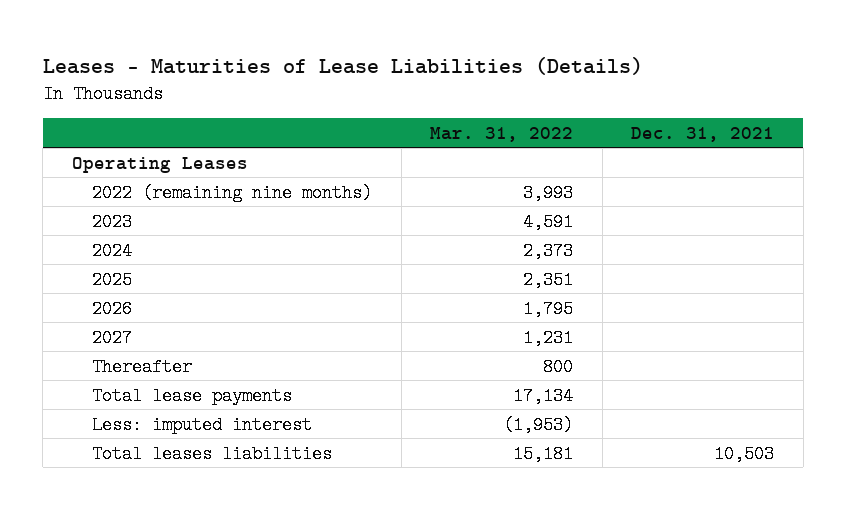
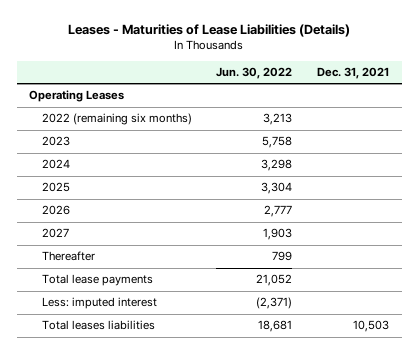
- | Mar. 31, 2022 | Dec. 31, 2021
+ | Jun. 30, 2022 | Dec. 31, 2021
- 2022 (remaining nine months) | 3,993 |
+ 2022 (remaining six months) | 3,213 |

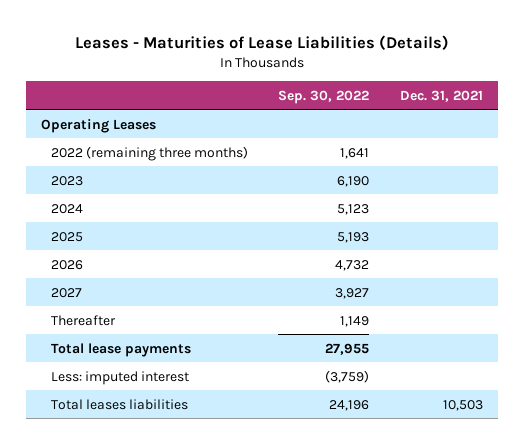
- | Jun. 30, 2022 | Dec. 31, 2021
+ | Sep. 30, 2022 | Dec. 31, 2021
- 2022 (remaining six months) | 3,213 |
+ 2022 (remaining three months) | 1,641 |

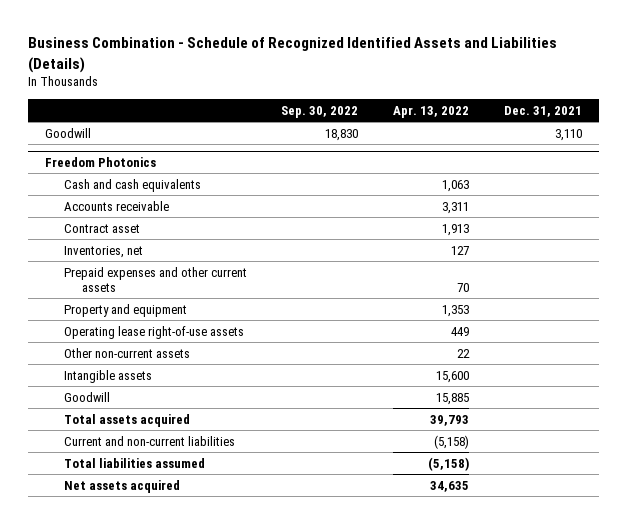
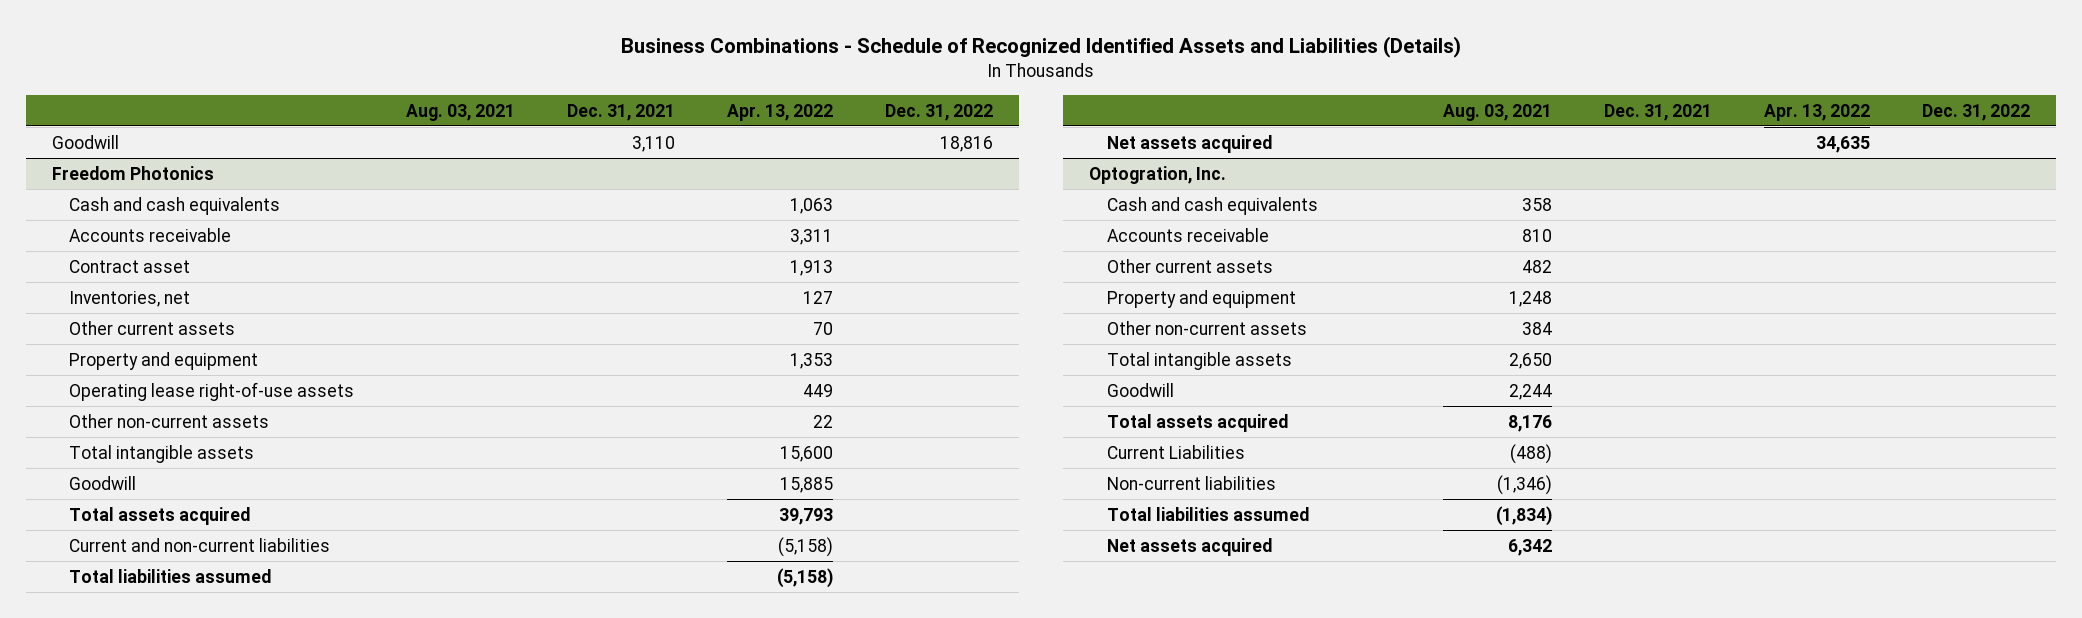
- Business Combination - Schedule of Recognized Identified Assets and Liabilities (Details)
+ Business Combinations - Schedule of Recognized Identified Assets and Liabilities (Details)
- | Sep. 30, 2022 | Apr. 13, 2022 | Dec. 31, 2021
+ | Aug. 03, 2021 | Dec. 31, 2021 | Apr. 13, 2022 | Dec. 31, 2022
@ Freedom Photonics
- Prepaid expenses and other current assets | | 70 |
+ Other current assets | | | 70 |
- Intangible assets | | 15,600 |
+ Total intangible assets | | | 15,600 |
+ Optogration, Inc.
+ Cash and cash equivalents | 358 | | |
+ Accounts receivable | 810 | | |
+ Other current assets | 482 | | |
+ Property and equipment | 1,248 | | |
+ Other non-current assets | 384 | | |
+ Total intangible assets | 2,650 | | |
+ Goodwill | 2,244 | | |
+ Total assets acquired | 8,176 | | |
+ Current Liabilities | (488) | | |
+ Non-current liabilities | (1,346) | | |
+ Total liabilities assumed | (1,834) | | |
+ Net assets acquired | 6,342 | | |

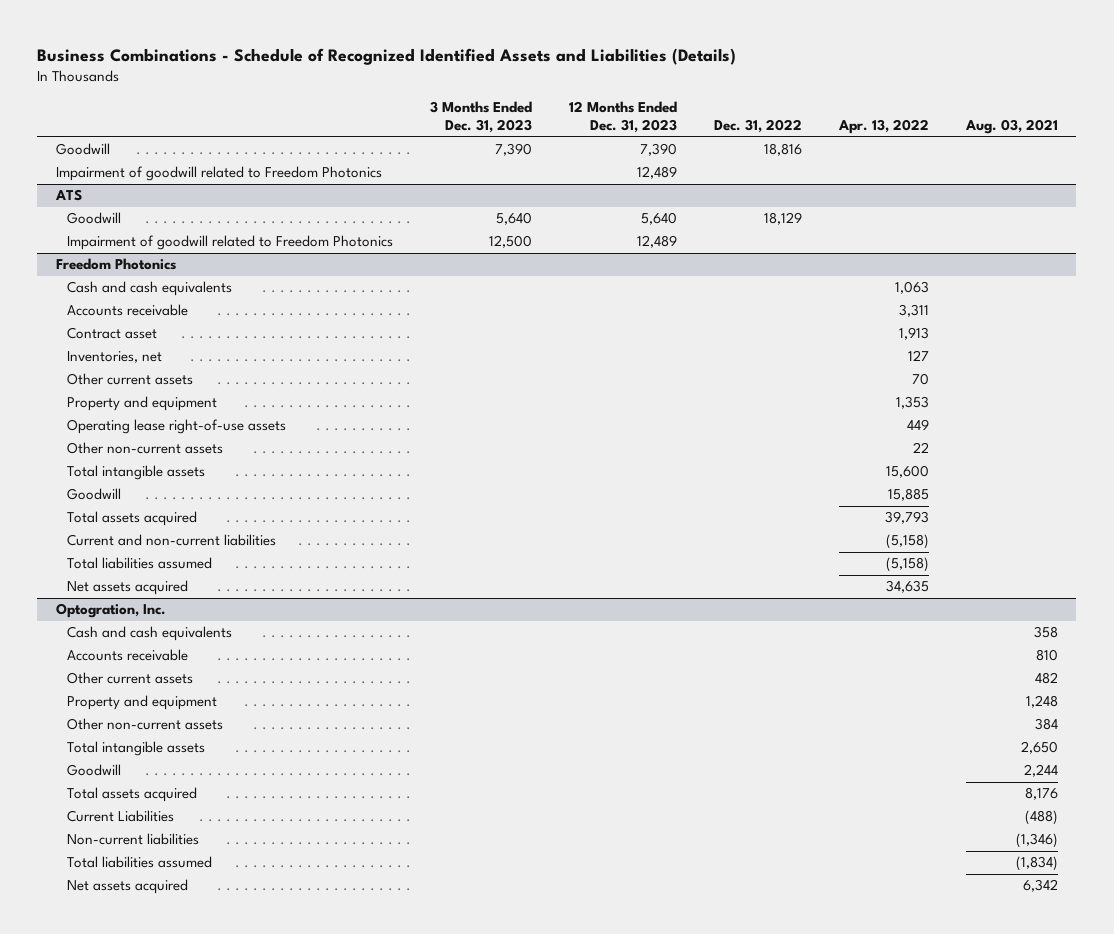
- | Aug. 03, 2021 | Dec. 31, 2021 | Apr. 13, 2022 | Dec. 31, 2022
+ | 3 Months Ended Dec. 31, 2023 | 12 Months Ended Dec. 31, 2023 | Dec. 31, 2022 | Apr. 13, 2022 | Aug. 03, 2021
+ Impairment of goodwill related to Freedom Photonics | | 12,489 | | |
+ ATS
+ Goodwill | 5,640 | 5,640 | 18,129 | |
+ Impairment of goodwill related to Freedom Photonics | 12,500 | 12,489 | | |

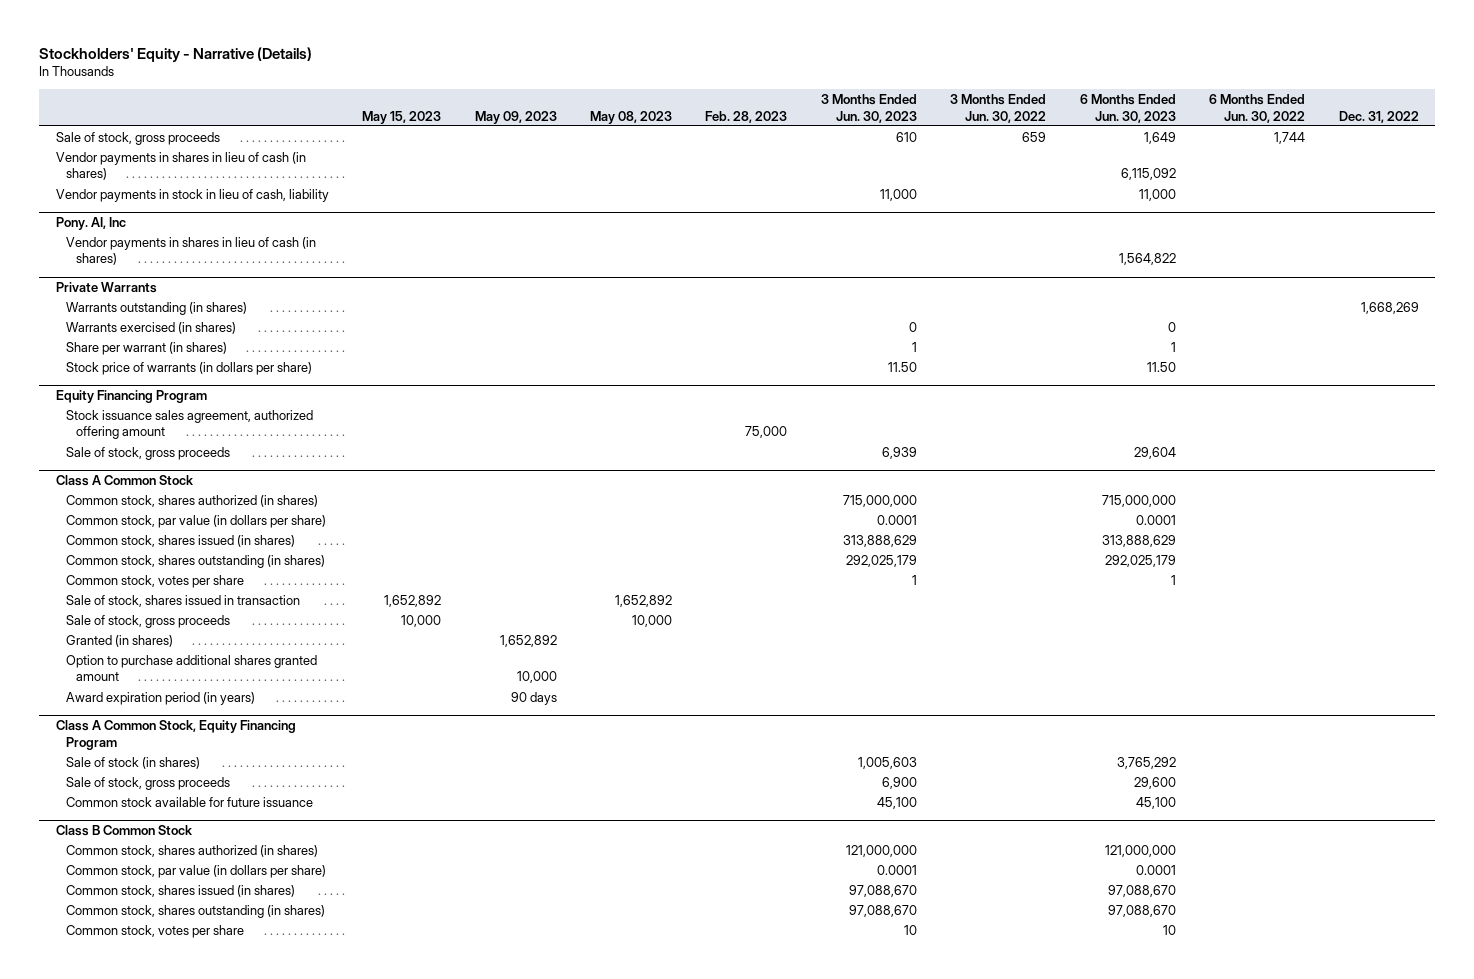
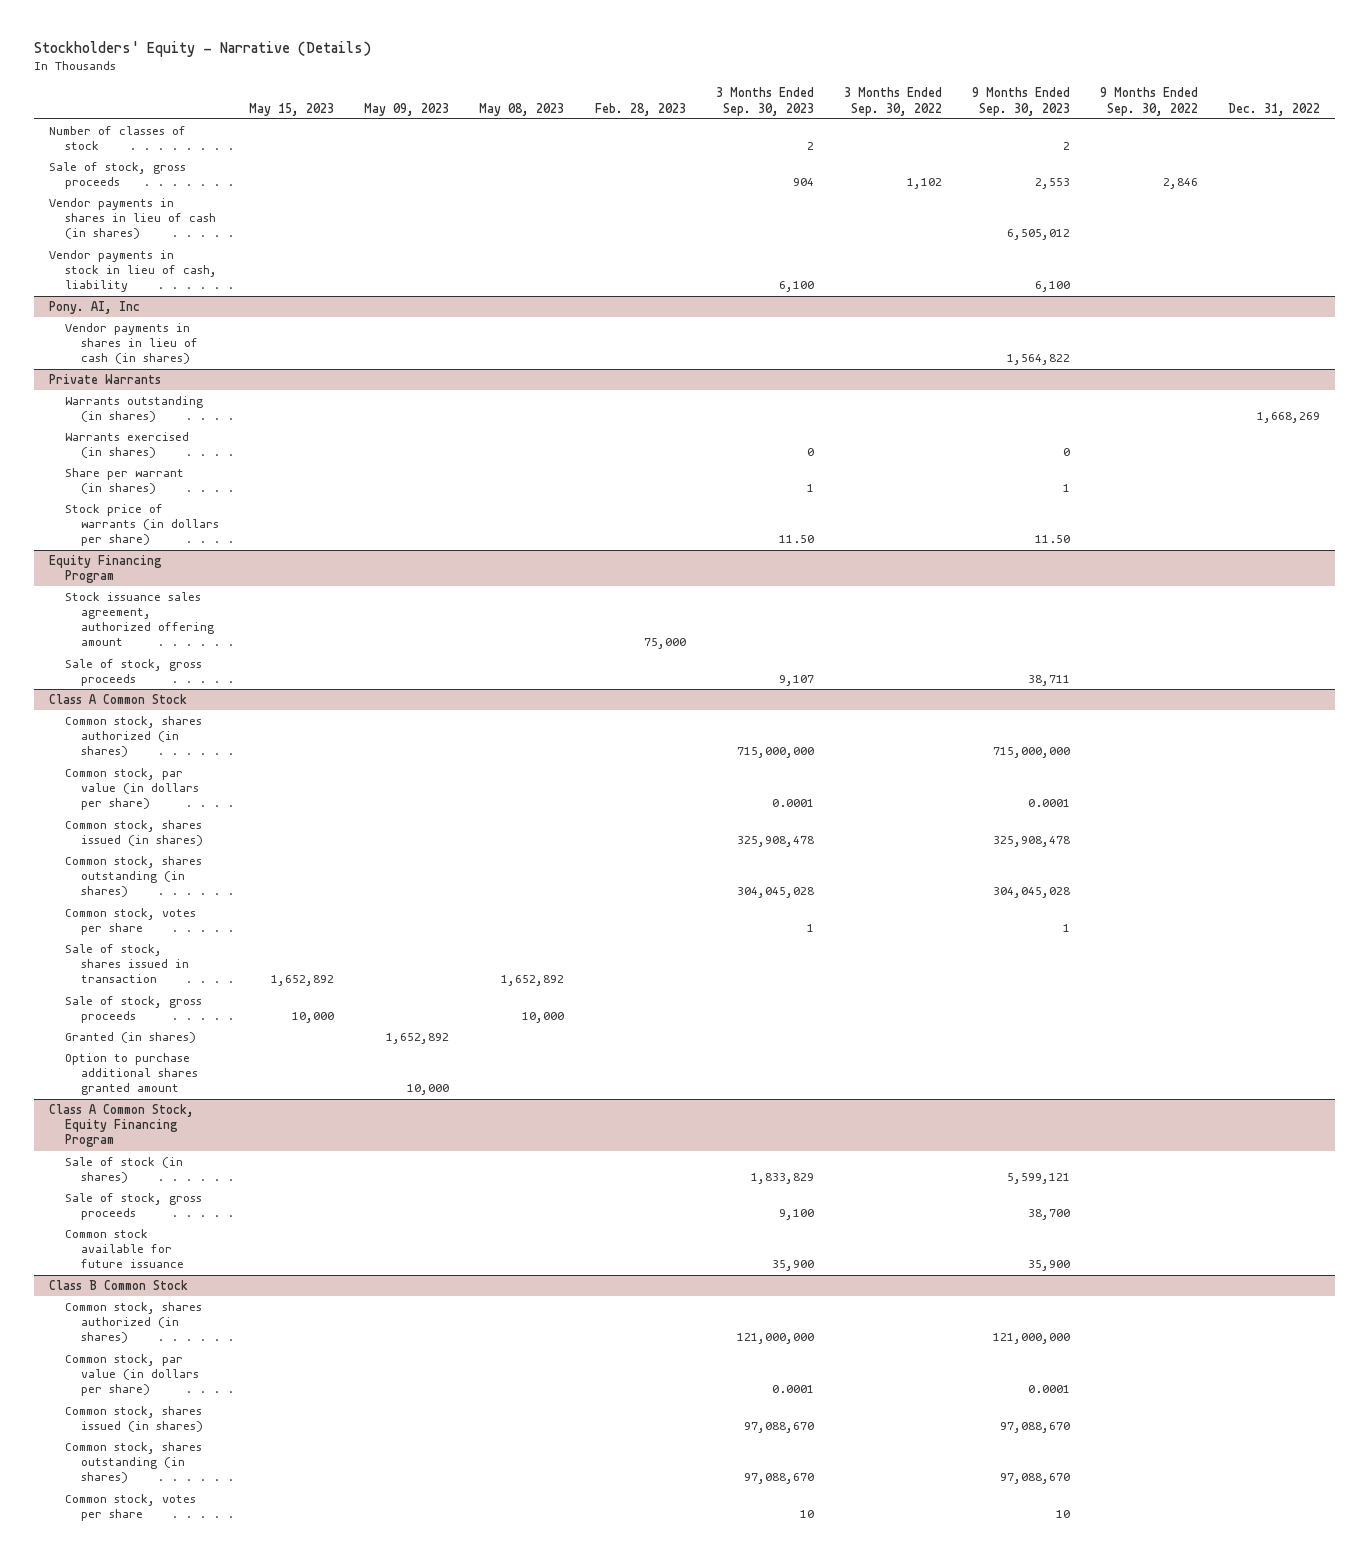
- | May 15, 2023 | May 09, 2023 | May 08, 2023 | Feb. 28, 2023 | 3 Months Ended Jun. 30, 2023 | 3 Months Ended Jun. 30, 2022 | 6 Months Ended Jun. 30, 2023 | 6 Months Ended Jun. 30, 2022 | Dec. 31, 2022
+ | May 15, 2023 | May 09, 2023 | May 08, 2023 | Feb. 28, 2023 | 3 Months Ended Sep. 30, 2023 | 3 Months Ended Sep. 30, 2022 | 9 Months Ended Sep. 30, 2023 | 9 Months Ended Sep. 30, 2022 | Dec. 31, 2022
+ Number of classes of stock | | | | | 2 | | 2 | |
@ Class A Common Stock
- Award expiration period (in years) | | 90 days | | | | | | |

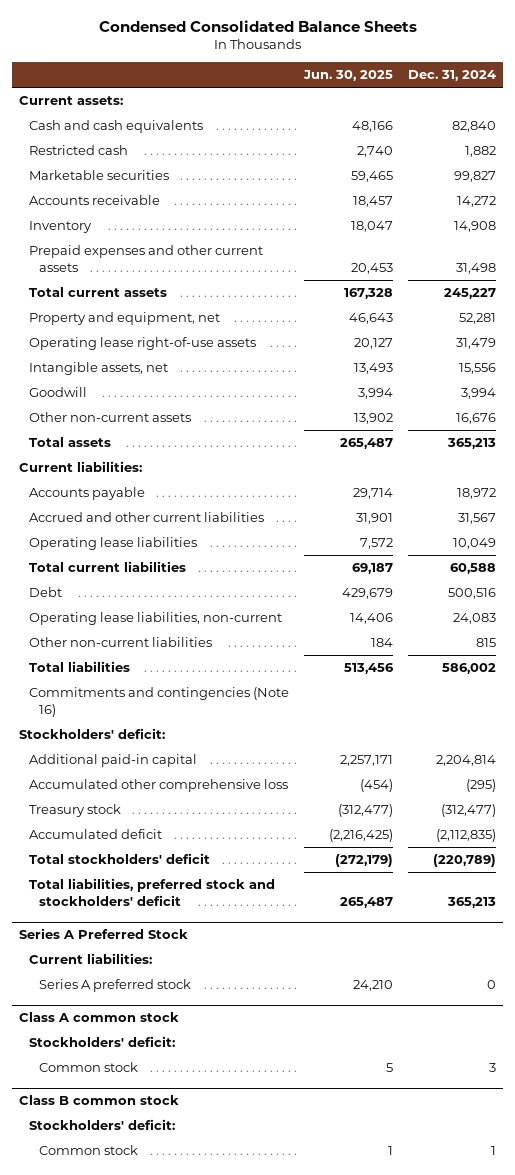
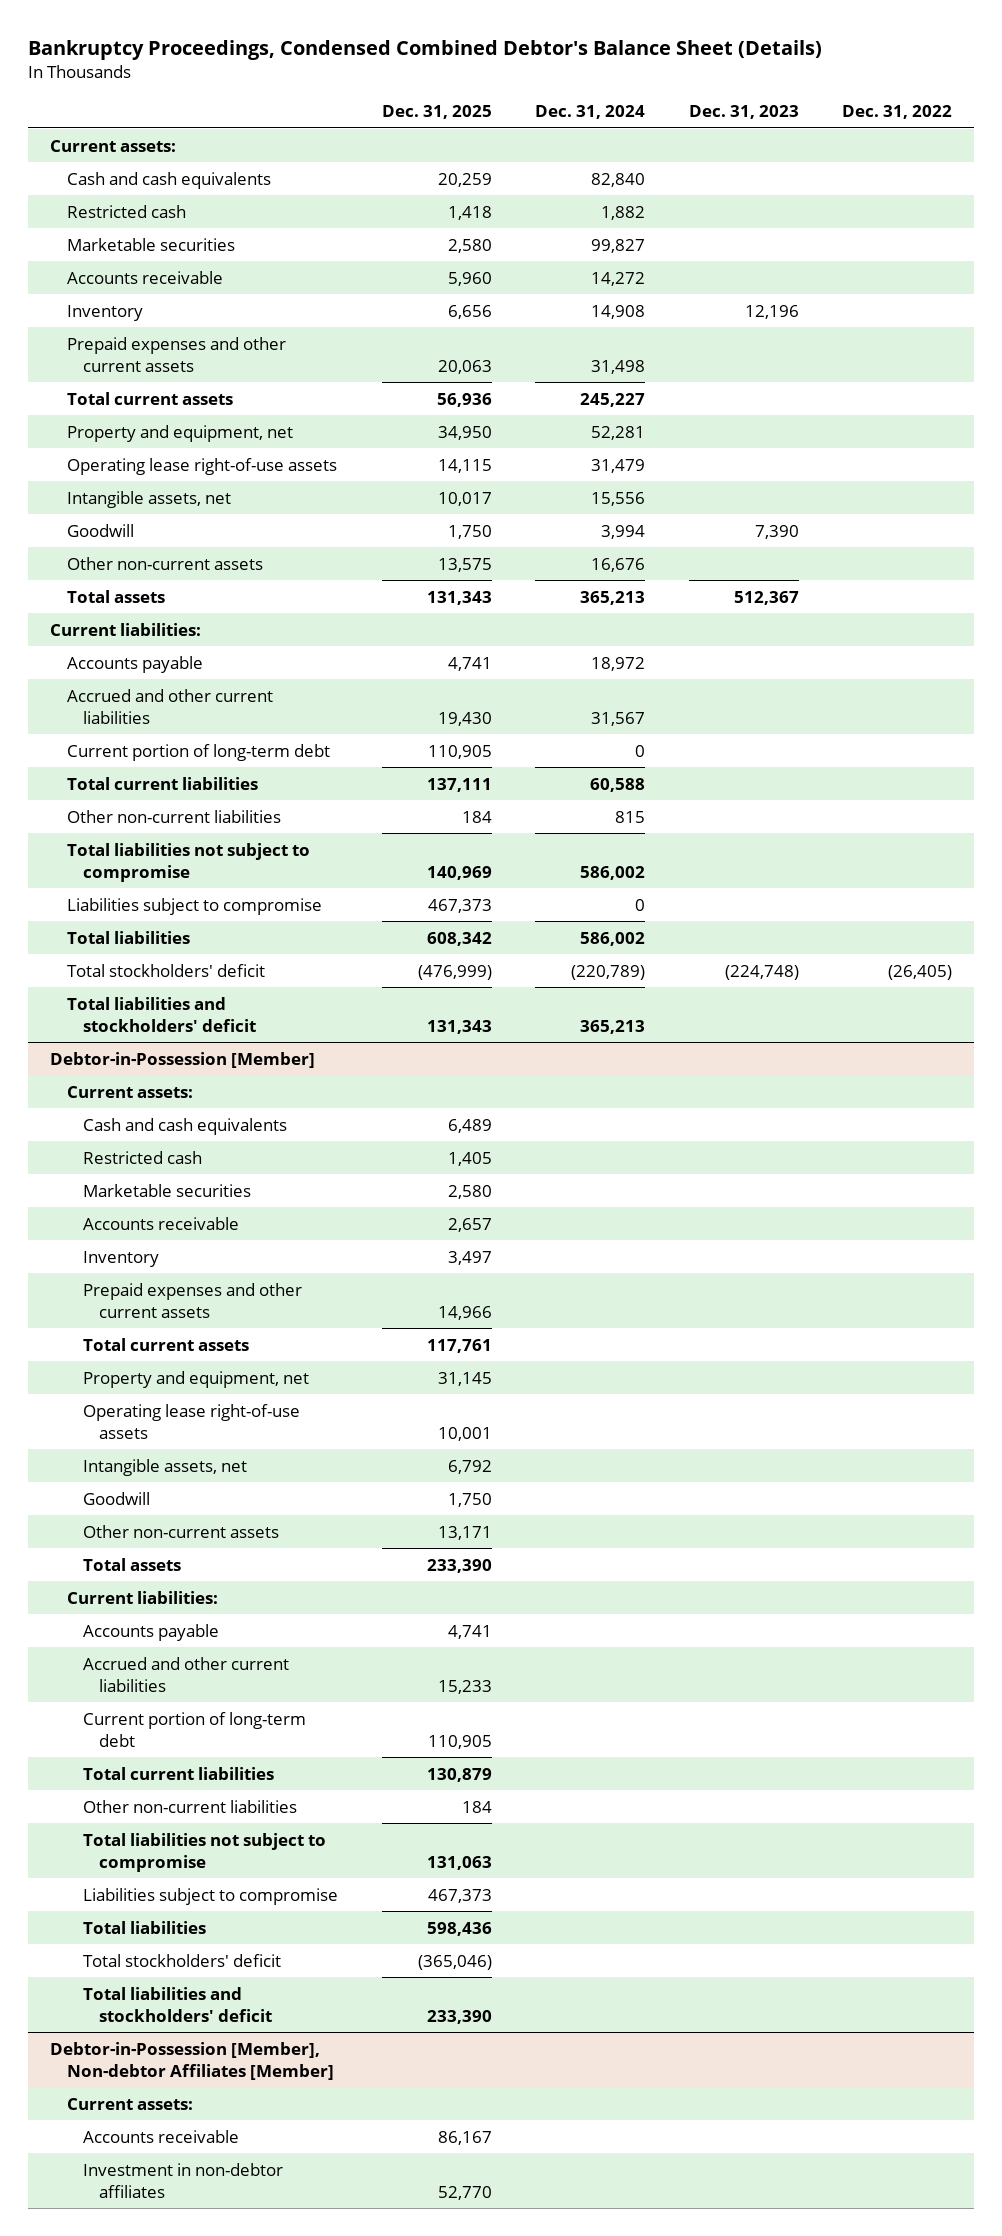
- Condensed Consolidated Balance Sheets
+ Bankruptcy Proceedings, Condensed Combined Debtor's Balance Sheet (Details)
- | Jun. 30, 2025 | Dec. 31, 2024
+ | Dec. 31, 2025 | Dec. 31, 2024 | Dec. 31, 2023 | Dec. 31, 2022
- Operating lease liabilities | 7,572 | 10,049
+ Current portion of long-term debt | 110,905 | 0 | |
- Debt | 429,679 | 500,516
- Operating lease liabilities, non-current | 14,406 | 24,083
+ Total liabilities not subject to compromise | 140,969 | 586,002 | |
+ Liabilities subject to compromise | 467,373 | 0 | |
- Commitments and contingencies (Note 16)
- Stockholders' deficit:
- Additional paid-in capital | 2,257,171 | 2,204,814
- Accumulated other comprehensive loss | (454) | (295)
- Treasury stock | (312,477) | (312,477)
- Accumulated deficit | (2,216,425) | (2,112,835)
- Total liabilities, preferred stock and stockholders' deficit | 265,487 | 365,213
- Series A Preferred Stock
- Current liabilities:
- Series A preferred stock | 24,210 | 0
- Class A common stock
- Stockholders' deficit:
- Common stock | 5 | 3
- Class B common stock
- Stockholders' deficit:
- Common stock | 1 | 1
+ Total liabilities and stockholders' deficit | 131,343 | 365,213 | |
+ Debtor-in-Possession [Member]
+ Current assets:
+ Cash and cash equivalents | 6,489 | | |
+ Restricted cash | 1,405 | | |
+ Marketable securities | 2,580 | | |
+ Accounts receivable | 2,657 | | |
+ Inventory | 3,497 | | |
+ Prepaid expenses and other current assets | 14,966 | | |
+ Total current assets | 117,761 | | |
+ Property and equipment, net | 31,145 | | |
+ Operating lease right-of-use assets | 10,001 | | |
+ Intangible assets, net | 6,792 | | |
+ Goodwill | 1,750 | | |
+ Other non-current assets | 13,171 | | |
+ Total assets | 233,390 | | |
+ Current liabilities:
+ Accounts payable | 4,741 | | |
+ Accrued and other current liabilities | 15,233 | | |
+ Current portion of long-term debt | 110,905 | | |
+ Total current liabilities | 130,879 | | |
+ Other non-current liabilities | 184 | | |
+ Total liabilities not subject to compromise | 131,063 | | |
+ Liabilities subject to compromise | 467,373 | | |
+ Total liabilities | 598,436 | | |
+ Total stockholders' deficit | (365,046) | | |
+ Total liabilities and stockholders' deficit | 233,390 | | |
+ Debtor-in-Possession [Member], Non-debtor Affiliates [Member]
+ Current assets:
+ Accounts receivable | 86,167 | | |
+ Investment in non-debtor affiliates | 52,770 | | |

